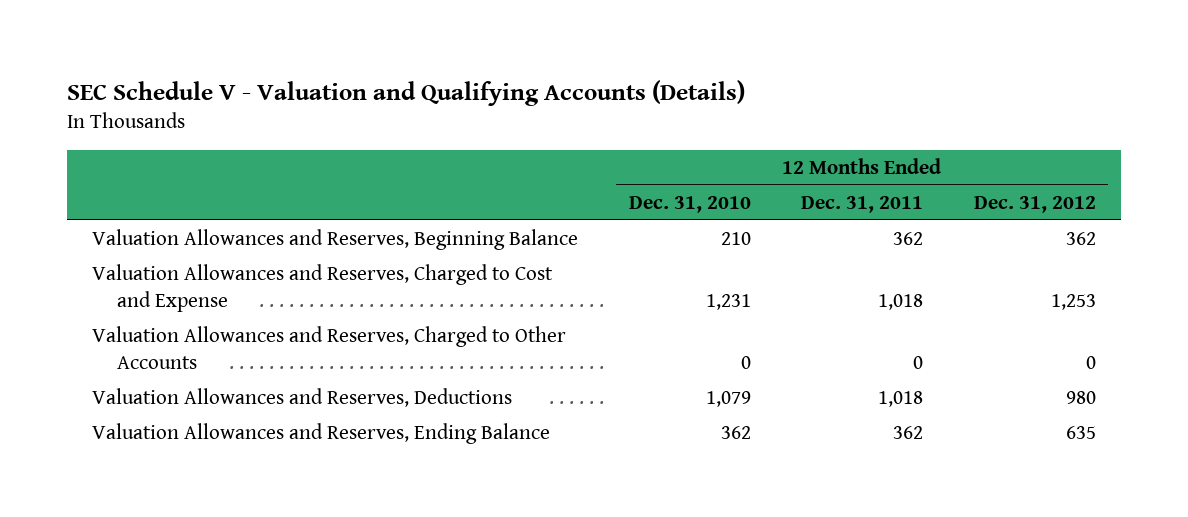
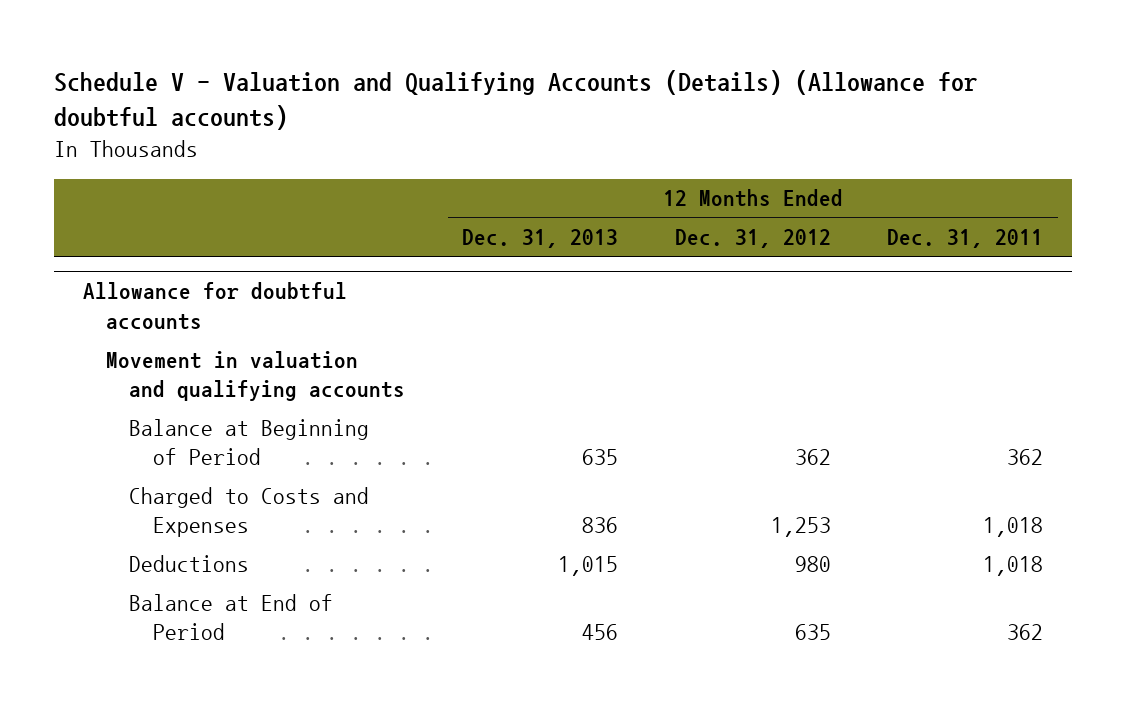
- SEC Schedule V - Valuation and Qualifying Accounts (Details)
+ Schedule V - Valuation and Qualifying Accounts (Details) (Allowance for doubtful accounts)
- | 12 Months Ended Dec. 31, 2010 | 12 Months Ended Dec. 31, 2011 | 12 Months Ended Dec. 31, 2012
+ | 12 Months Ended Dec. 31, 2013 | 12 Months Ended Dec. 31, 2012 | 12 Months Ended Dec. 31, 2011
- Valuation Allowances and Reserves, Beginning Balance | 210 | 362 | 362
- Valuation Allowances and Reserves, Charged to Cost and Expense | 1,231 | 1,018 | 1,253
- Valuation Allowances and Reserves, Charged to Other Accounts | 0 | 0 | 0
- Valuation Allowances and Reserves, Deductions | 1,079 | 1,018 | 980
- Valuation Allowances and Reserves, Ending Balance | 362 | 362 | 635
+ Allowance for doubtful accounts
+ Movement in valuation and qualifying accounts
+ Balance at Beginning of Period | 635 | 362 | 362
+ Charged to Costs and Expenses | 836 | 1,253 | 1,018
+ Deductions | 1,015 | 980 | 1,018
+ Balance at End of Period | 456 | 635 | 362

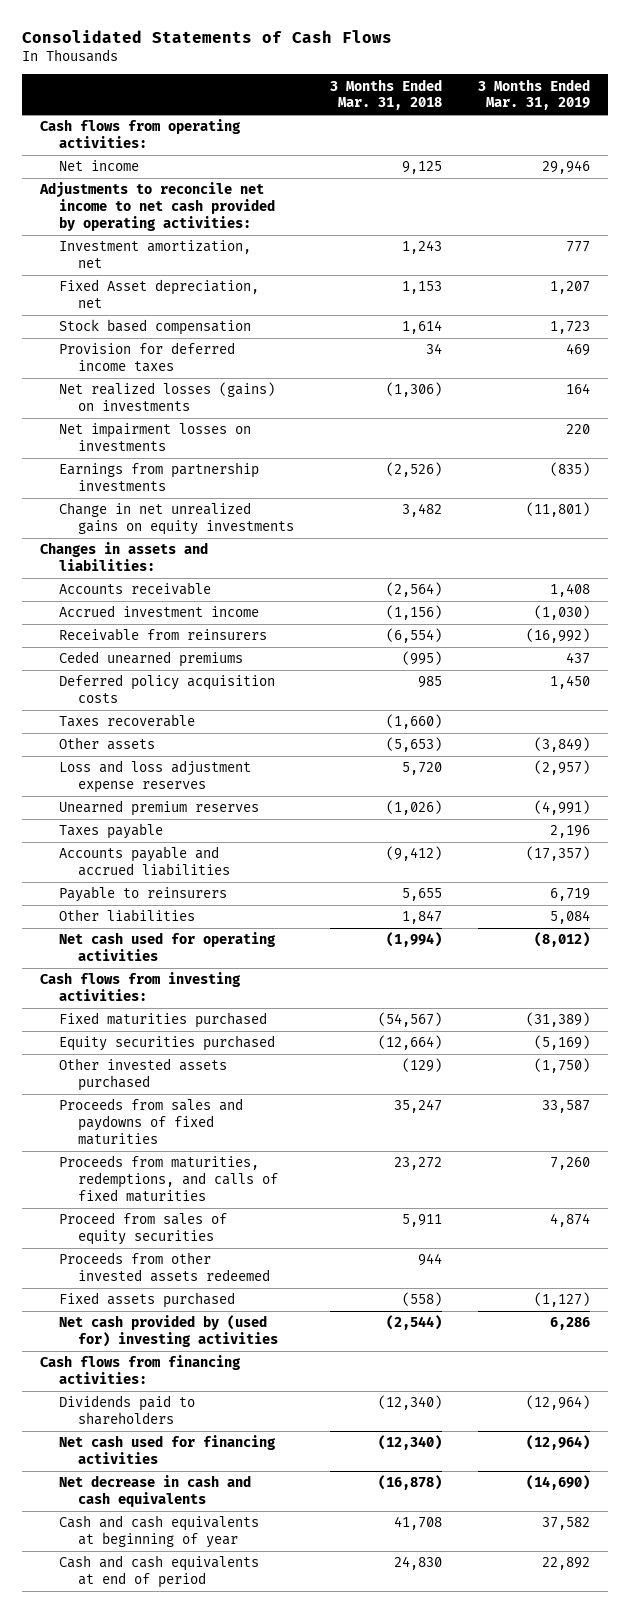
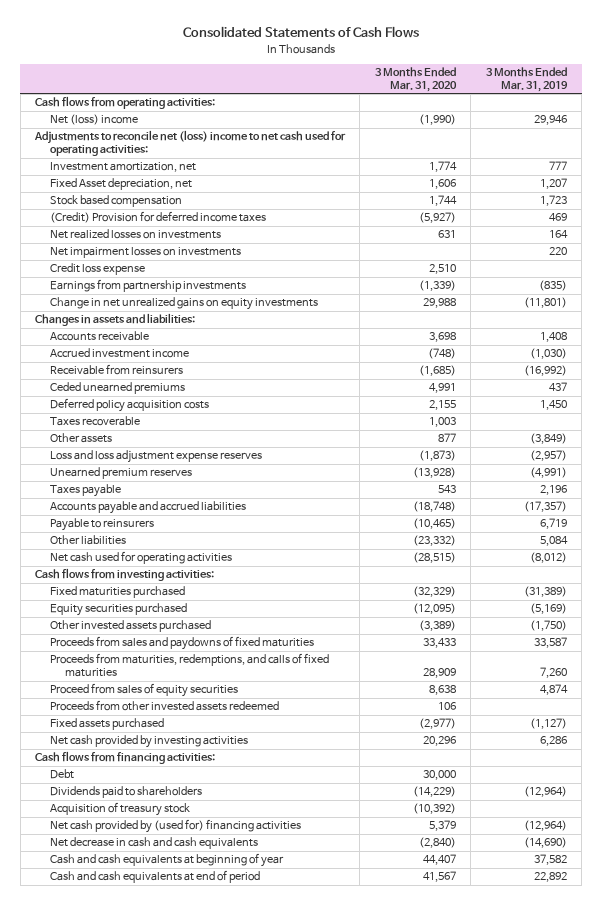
- | 3 Months Ended Mar. 31, 2018 | 3 Months Ended Mar. 31, 2019
+ | 3 Months Ended Mar. 31, 2020 | 3 Months Ended Mar. 31, 2019
- Net income | 9,125 | 29,946
- Adjustments to reconcile net income to net cash provided by operating activities:
+ Net (loss) income | (1,990) | 29,946
+ Adjustments to reconcile net (loss) income to net cash used for operating activities:
- Provision for deferred income taxes | 34 | 469
- Net realized losses (gains) on investments | (1,306) | 164
+ (Credit) Provision for deferred income taxes | (5,927) | 469
+ Net realized losses on investments | 631 | 164
+ Credit loss expense | 2,510 |
- Net cash provided by (used for) investing activities | (2,544) | 6,286
+ Net cash provided by investing activities | 20,296 | 6,286
+ Debt | 30,000 |
- Net cash used for financing activities | (12,340) | (12,964)
+ Acquisition of treasury stock | (10,392) |
+ Net cash provided by (used for) financing activities | 5,379 | (12,964)

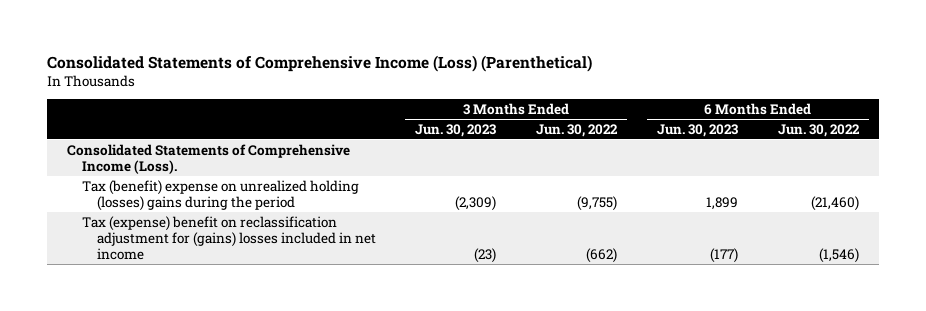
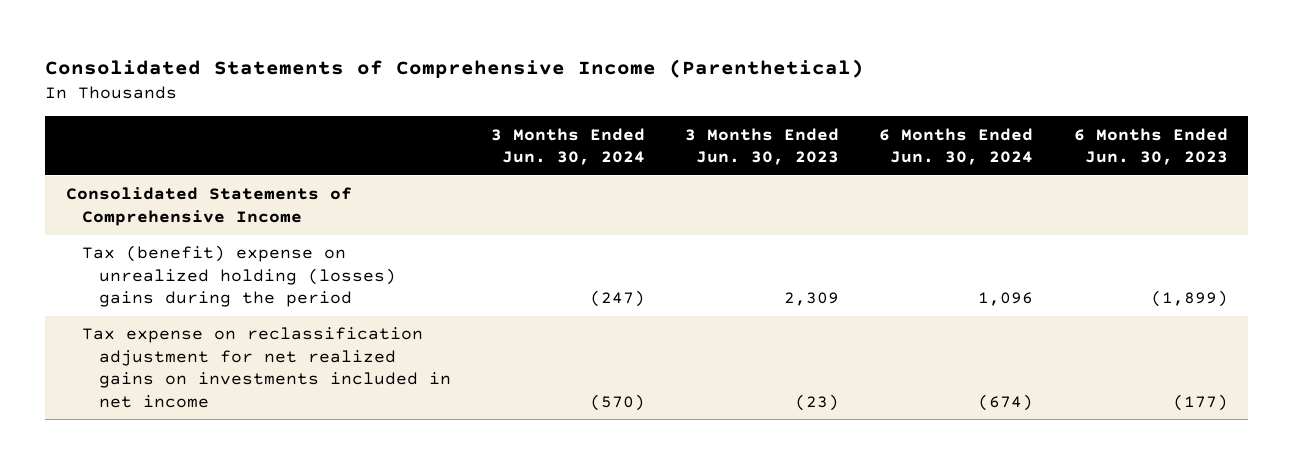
- Consolidated Statements of Comprehensive Income (Loss) (Parenthetical)
+ Consolidated Statements of Comprehensive Income (Parenthetical)
- | 3 Months Ended Jun. 30, 2023 | 3 Months Ended Jun. 30, 2022 | 6 Months Ended Jun. 30, 2023 | 6 Months Ended Jun. 30, 2022
+ | 3 Months Ended Jun. 30, 2024 | 3 Months Ended Jun. 30, 2023 | 6 Months Ended Jun. 30, 2024 | 6 Months Ended Jun. 30, 2023
- Consolidated Statements of Comprehensive Income (Loss).
- Tax (benefit) expense on unrealized holding (losses) gains during the period | (2,309) | (9,755) | 1,899 | (21,460)
- Tax (expense) benefit on reclassification adjustment for (gains) losses included in net income | (23) | (662) | (177) | (1,546)
+ Consolidated Statements of Comprehensive Income
+ Tax (benefit) expense on unrealized holding (losses) gains during the period | (247) | 2,309 | 1,096 | (1,899)
+ Tax expense on reclassification adjustment for net realized gains on investments included in net income | (570) | (23) | (674) | (177)

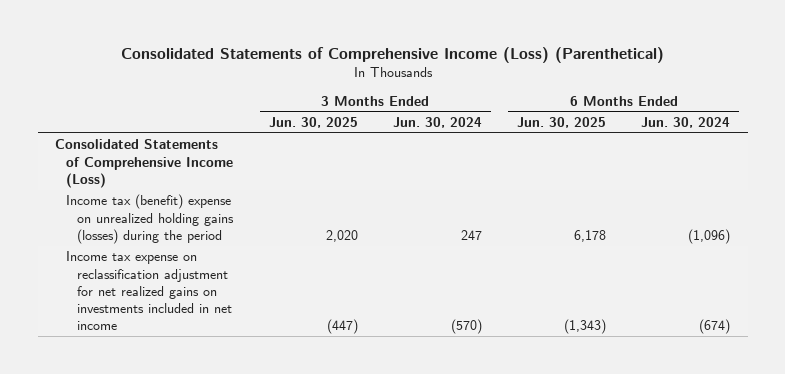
- Consolidated Statements of Comprehensive Income (Parenthetical)
+ Consolidated Statements of Comprehensive Income (Loss) (Parenthetical)
- | 3 Months Ended Jun. 30, 2024 | 3 Months Ended Jun. 30, 2023 | 6 Months Ended Jun. 30, 2024 | 6 Months Ended Jun. 30, 2023
+ | 3 Months Ended Jun. 30, 2025 | 3 Months Ended Jun. 30, 2024 | 6 Months Ended Jun. 30, 2025 | 6 Months Ended Jun. 30, 2024
- Consolidated Statements of Comprehensive Income
- Tax (benefit) expense on unrealized holding (losses) gains during the period | (247) | 2,309 | 1,096 | (1,899)
- Tax expense on reclassification adjustment for net realized gains on investments included in net income | (570) | (23) | (674) | (177)
+ Consolidated Statements of Comprehensive Income (Loss)
+ Income tax (benefit) expense on unrealized holding gains (losses) during the period | 2,020 | 247 | 6,178 | (1,096)
+ Income tax expense on reclassification adjustment for net realized gains on investments included in net income | (447) | (570) | (1,343) | (674)

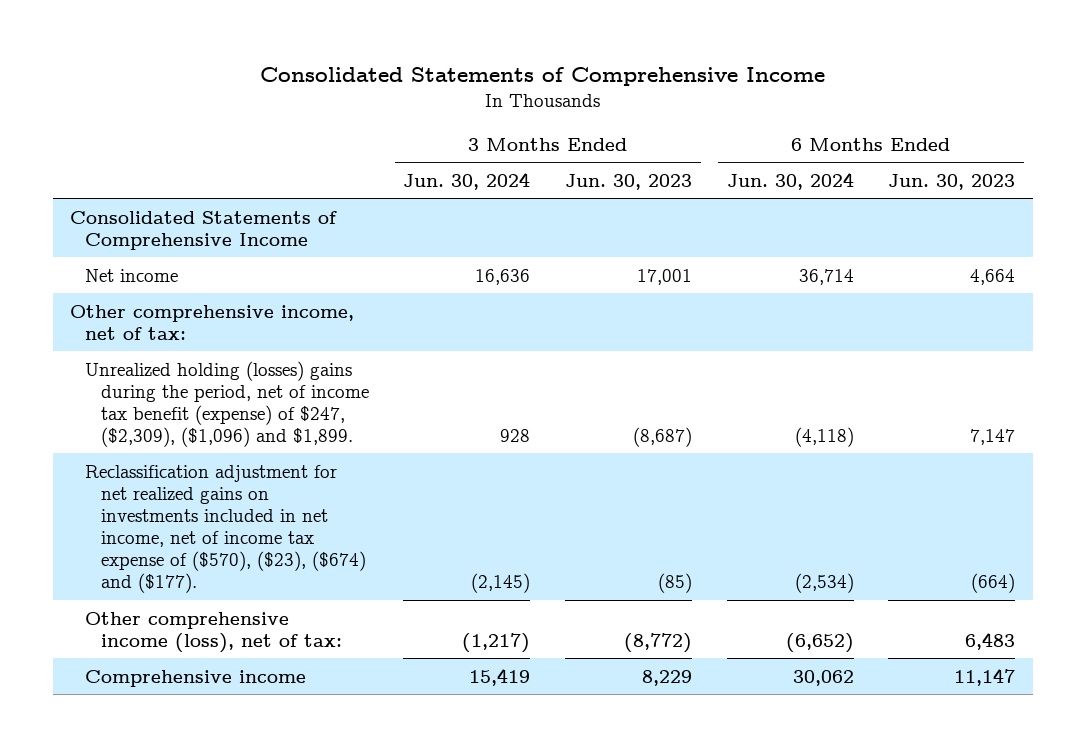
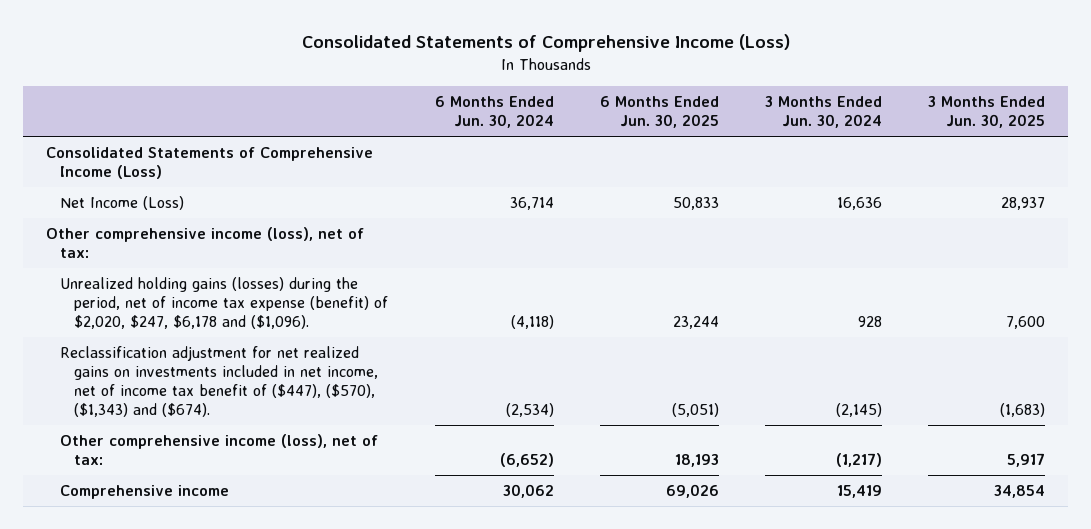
- Consolidated Statements of Comprehensive Income
+ Consolidated Statements of Comprehensive Income (Loss)
- | 3 Months Ended Jun. 30, 2024 | 3 Months Ended Jun. 30, 2023 | 6 Months Ended Jun. 30, 2024 | 6 Months Ended Jun. 30, 2023
+ | 6 Months Ended Jun. 30, 2024 | 6 Months Ended Jun. 30, 2025 | 3 Months Ended Jun. 30, 2024 | 3 Months Ended Jun. 30, 2025
- Consolidated Statements of Comprehensive Income
- Net income | 16,636 | 17,001 | 36,714 | 4,664
- Other comprehensive income, net of tax:
- Unrealized holding (losses) gains during the period, net of income tax benefit (expense) of $247, ($2,309), ($1,096) and $1,899. | 928 | (8,687) | (4,118) | 7,147
- Reclassification adjustment for net realized gains on investments included in net income, net of income tax expense of ($570), ($23), ($674) and ($177). | (2,145) | (85) | (2,534) | (664)
+ Consolidated Statements of Comprehensive Income (Loss)
+ Net Income (Loss) | 36,714 | 50,833 | 16,636 | 28,937
+ Other comprehensive income (loss), net of tax:
+ Unrealized holding gains (losses) during the period, net of income tax expense (benefit) of $2,020, $247, $6,178 and ($1,096). | (4,118) | 23,244 | 928 | 7,600
+ Reclassification adjustment for net realized gains on investments included in net income, net of income tax benefit of ($447), ($570), ($1,343) and ($674). | (2,534) | (5,051) | (2,145) | (1,683)

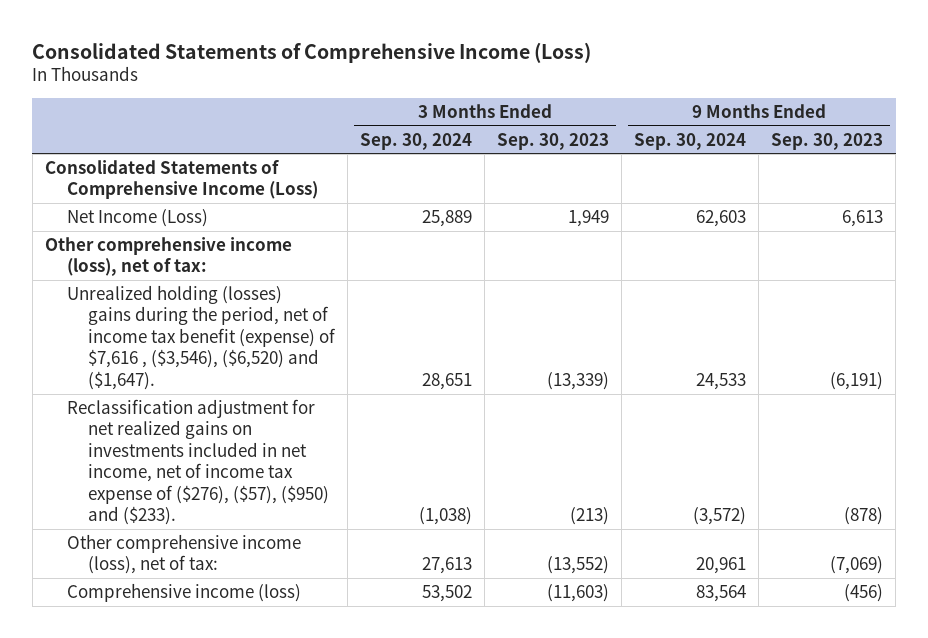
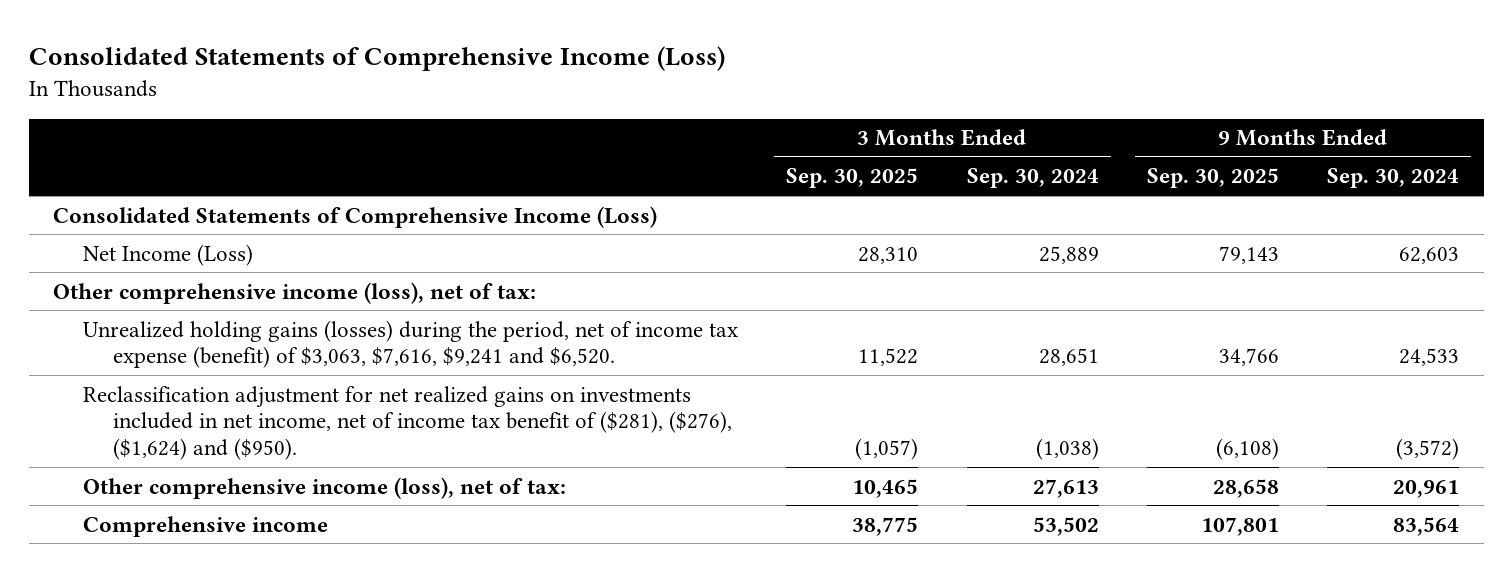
- | 3 Months Ended Sep. 30, 2024 | 3 Months Ended Sep. 30, 2023 | 9 Months Ended Sep. 30, 2024 | 9 Months Ended Sep. 30, 2023
+ | 3 Months Ended Sep. 30, 2025 | 3 Months Ended Sep. 30, 2024 | 9 Months Ended Sep. 30, 2025 | 9 Months Ended Sep. 30, 2024
- Unrealized holding (losses) gains during the period, net of income tax benefit (expense) of $7,616 , ($3,546), ($6,520) and ($1,647). | 28,651 | (13,339) | 24,533 | (6,191)
- Reclassification adjustment for net realized gains on investments included in net income, net of income tax expense of ($276), ($57), ($950) and ($233). | (1,038) | (213) | (3,572) | (878)
+ Unrealized holding gains (losses) during the period, net of income tax expense (benefit) of $3,063, $7,616, $9,241 and $6,520. | 11,522 | 28,651 | 34,766 | 24,533
+ Reclassification adjustment for net realized gains on investments included in net income, net of income tax benefit of ($281), ($276), ($1,624) and ($950). | (1,057) | (1,038) | (6,108) | (3,572)
- Comprehensive income (loss) | 53,502 | (11,603) | 83,564 | (456)
+ Comprehensive income | 38,775 | 53,502 | 107,801 | 83,564

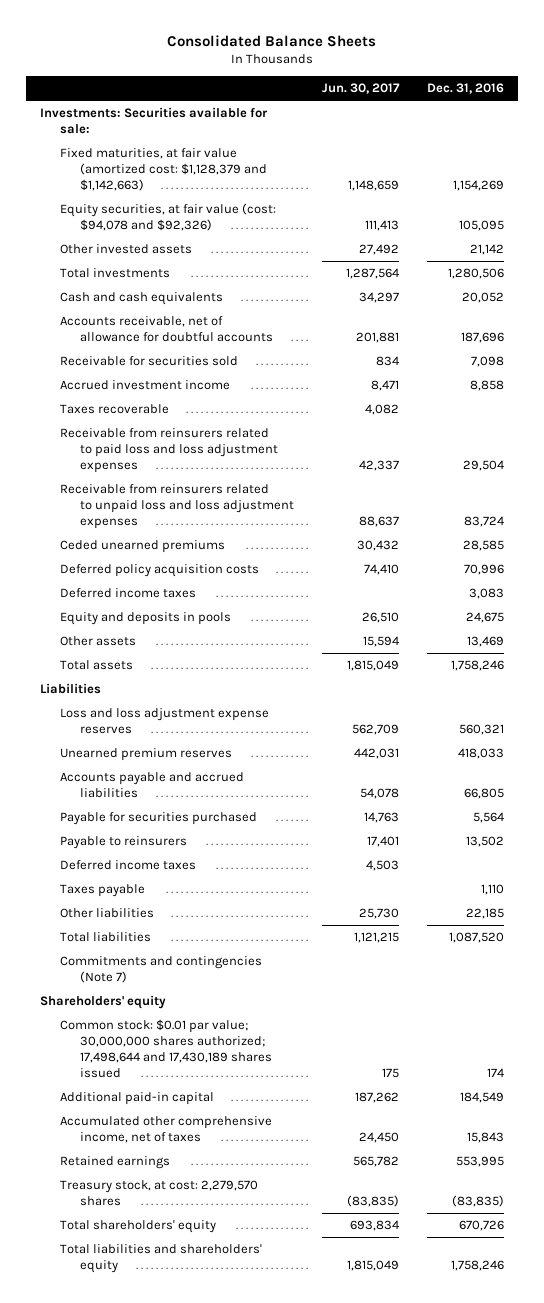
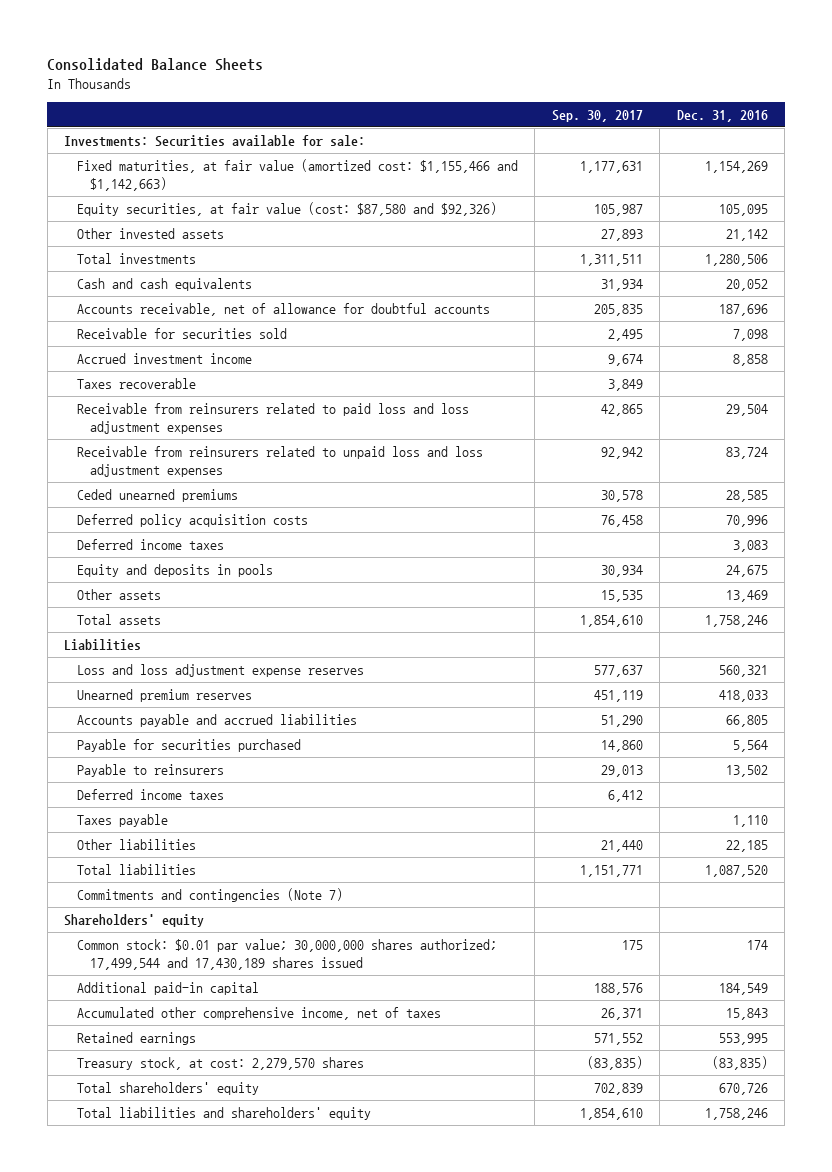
- | Jun. 30, 2017 | Dec. 31, 2016
+ | Sep. 30, 2017 | Dec. 31, 2016
- Fixed maturities, at fair value (amortized cost: $1,128,379 and $1,142,663) | 1,148,659 | 1,154,269
- Equity securities, at fair value (cost: $94,078 and $92,326) | 111,413 | 105,095
+ Fixed maturities, at fair value (amortized cost: $1,155,466 and $1,142,663) | 1,177,631 | 1,154,269
+ Equity securities, at fair value (cost: $87,580 and $92,326) | 105,987 | 105,095
- Common stock: $0.01 par value; 30,000,000 shares authorized; 17,498,644 and 17,430,189 shares issued | 175 | 174
+ Common stock: $0.01 par value; 30,000,000 shares authorized; 17,499,544 and 17,430,189 shares issued | 175 | 174

